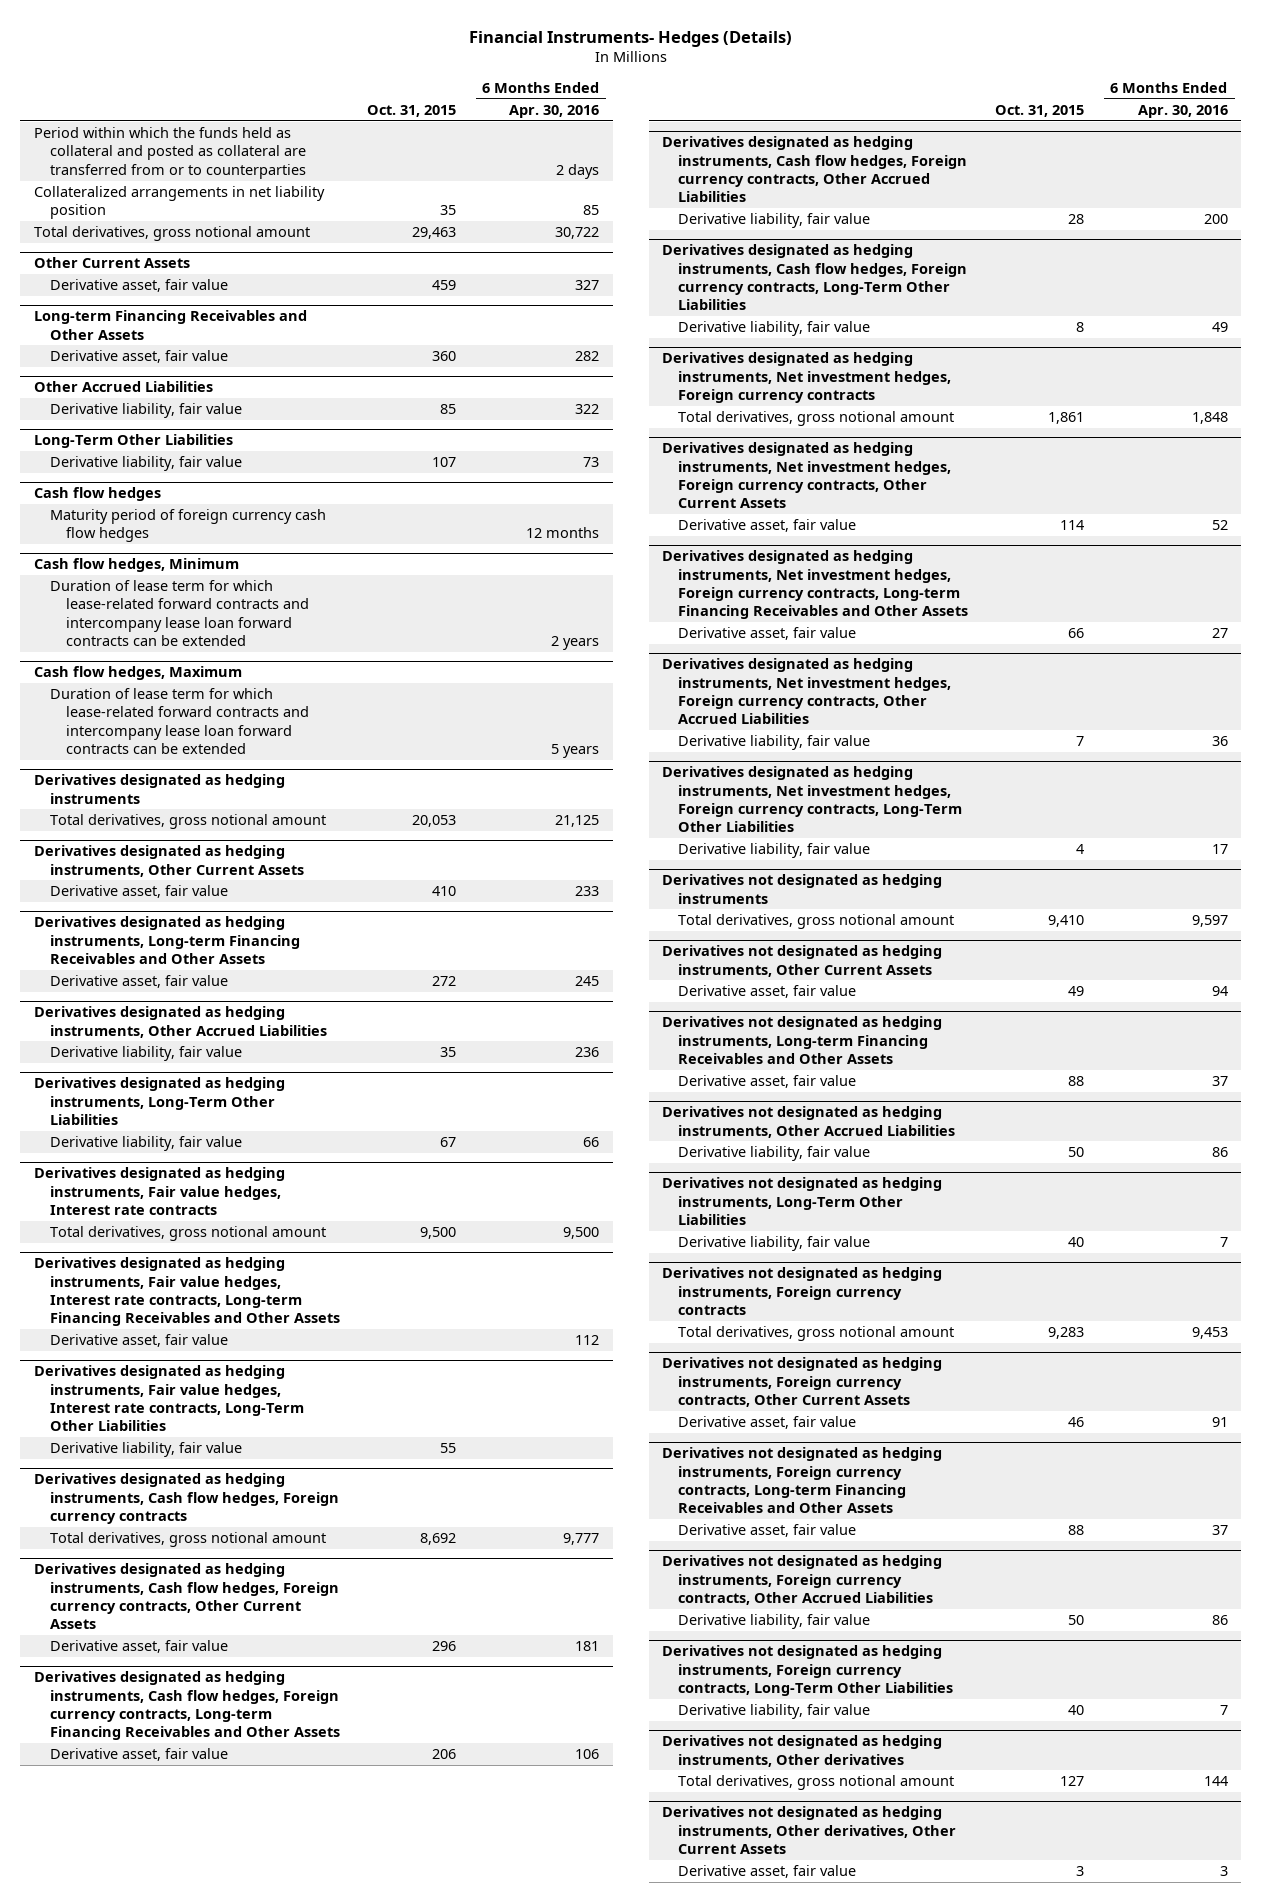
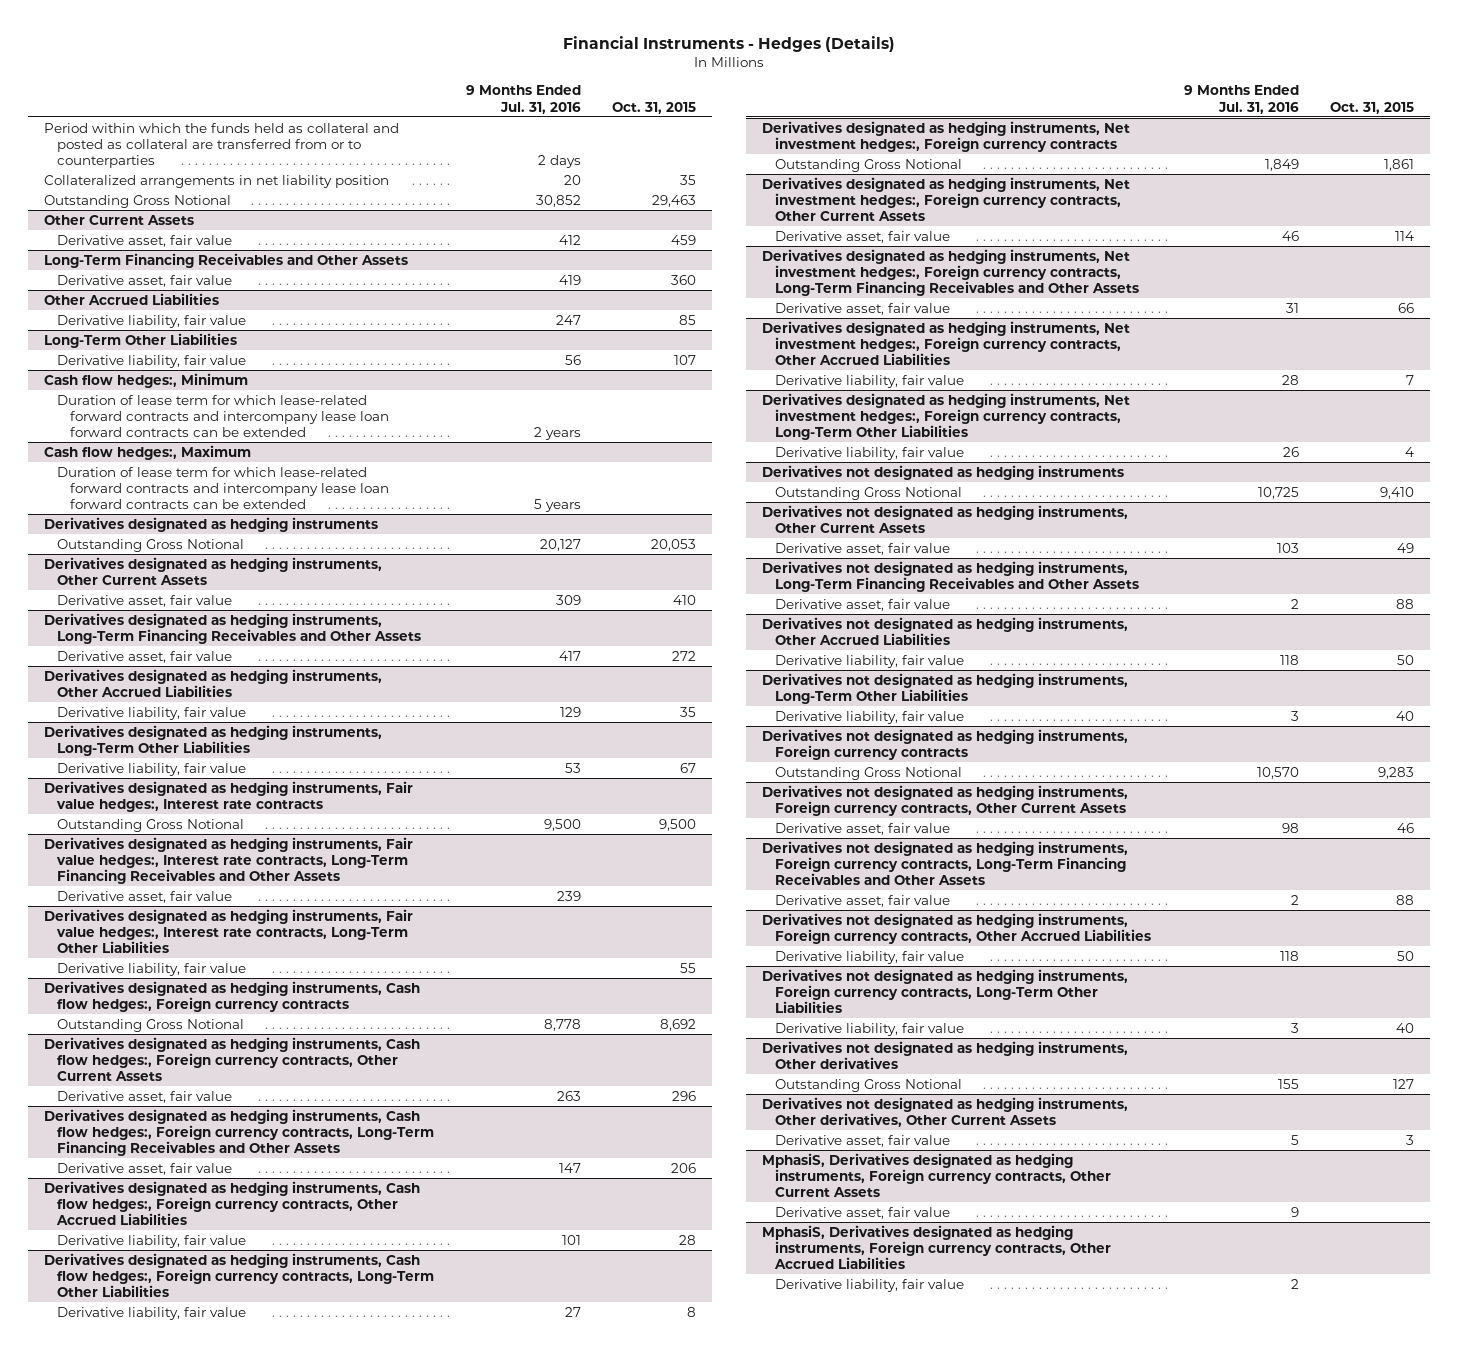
- Financial Instruments- Hedges (Details)
+ Financial Instruments - Hedges (Details)
- | Oct. 31, 2015 | 6 Months Ended Apr. 30, 2016
+ | 9 Months Ended Jul. 31, 2016 | Oct. 31, 2015
- Total derivatives, gross notional amount | 29,463 | 30,722
+ Outstanding Gross Notional | 30,852 | 29,463
- Long-term Financing Receivables and Other Assets
+ Long-Term Financing Receivables and Other Assets
- Cash flow hedges
- Maturity period of foreign currency cash flow hedges | | 12 months
- Cash flow hedges, Minimum
+ Cash flow hedges:, Minimum
- Cash flow hedges, Maximum
+ Cash flow hedges:, Maximum
@ Derivatives designated as hedging instruments
- Total derivatives, gross notional amount | 20,053 | 21,125
+ Outstanding Gross Notional | 20,127 | 20,053
- Derivatives designated as hedging instruments, Long-term Financing Receivables and Other Assets
+ Derivatives designated as hedging instruments, Long-Term Financing Receivables and Other Assets
- Derivatives designated as hedging instruments, Fair value hedges, Interest rate contracts
- Total derivatives, gross notional amount | 9,500 | 9,500
- Derivatives designated as hedging instruments, Fair value hedges, Interest rate contracts, Long-term Financing Receivables and Other Assets
+ Derivatives designated as hedging instruments, Fair value hedges:, Interest rate contracts
+ Outstanding Gross Notional | 9,500 | 9,500
+ Derivatives designated as hedging instruments, Fair value hedges:, Interest rate contracts, Long-Term Financing Receivables and Other Assets
- Derivatives designated as hedging instruments, Fair value hedges, Interest rate contracts, Long-Term Other Liabilities
+ Derivatives designated as hedging instruments, Fair value hedges:, Interest rate contracts, Long-Term Other Liabilities
- Derivatives designated as hedging instruments, Cash flow hedges, Foreign currency contracts
- Total derivatives, gross notional amount | 8,692 | 9,777
- Derivatives designated as hedging instruments, Cash flow hedges, Foreign currency contracts, Other Current Assets
+ Derivatives designated as hedging instruments, Cash flow hedges:, Foreign currency contracts
+ Outstanding Gross Notional | 8,778 | 8,692
+ Derivatives designated as hedging instruments, Cash flow hedges:, Foreign currency contracts, Other Current Assets
- Derivatives designated as hedging instruments, Cash flow hedges, Foreign currency contracts, Long-term Financing Receivables and Other Assets
+ Derivatives designated as hedging instruments, Cash flow hedges:, Foreign currency contracts, Long-Term Financing Receivables and Other Assets
- Derivatives designated as hedging instruments, Cash flow hedges, Foreign currency contracts, Other Accrued Liabilities
+ Derivatives designated as hedging instruments, Cash flow hedges:, Foreign currency contracts, Other Accrued Liabilities
- Derivatives designated as hedging instruments, Cash flow hedges, Foreign currency contracts, Long-Term Other Liabilities
+ Derivatives designated as hedging instruments, Cash flow hedges:, Foreign currency contracts, Long-Term Other Liabilities
- Derivatives designated as hedging instruments, Net investment hedges, Foreign currency contracts
- Total derivatives, gross notional amount | 1,861 | 1,848
- Derivatives designated as hedging instruments, Net investment hedges, Foreign currency contracts, Other Current Assets
+ Derivatives designated as hedging instruments, Net investment hedges:, Foreign currency contracts
+ Outstanding Gross Notional | 1,849 | 1,861
+ Derivatives designated as hedging instruments, Net investment hedges:, Foreign currency contracts, Other Current Assets
- Derivatives designated as hedging instruments, Net investment hedges, Foreign currency contracts, Long-term Financing Receivables and Other Assets
+ Derivatives designated as hedging instruments, Net investment hedges:, Foreign currency contracts, Long-Term Financing Receivables and Other Assets
- Derivatives designated as hedging instruments, Net investment hedges, Foreign currency contracts, Other Accrued Liabilities
+ Derivatives designated as hedging instruments, Net investment hedges:, Foreign currency contracts, Other Accrued Liabilities
- Derivatives designated as hedging instruments, Net investment hedges, Foreign currency contracts, Long-Term Other Liabilities
+ Derivatives designated as hedging instruments, Net investment hedges:, Foreign currency contracts, Long-Term Other Liabilities
@ Derivatives not designated as hedging instruments
- Total derivatives, gross notional amount | 9,410 | 9,597
+ Outstanding Gross Notional | 10,725 | 9,410
- Derivatives not designated as hedging instruments, Long-term Financing Receivables and Other Assets
+ Derivatives not designated as hedging instruments, Long-Term Financing Receivables and Other Assets
@ Derivatives not designated as hedging instruments, Foreign currency contracts
- Total derivatives, gross notional amount | 9,283 | 9,453
+ Outstanding Gross Notional | 10,570 | 9,283
- Derivatives not designated as hedging instruments, Foreign currency contracts, Long-term Financing Receivables and Other Assets
+ Derivatives not designated as hedging instruments, Foreign currency contracts, Long-Term Financing Receivables and Other Assets
@ Derivatives not designated as hedging instruments, Other derivatives
- Total derivatives, gross notional amount | 127 | 144
+ Outstanding Gross Notional | 155 | 127
+ MphasiS, Derivatives designated as hedging instruments, Foreign currency contracts, Other Current Assets
+ Derivative asset, fair value | 9 |
+ MphasiS, Derivatives designated as hedging instruments, Foreign currency contracts, Other Accrued Liabilities
+ Derivative liability, fair value | 2 |

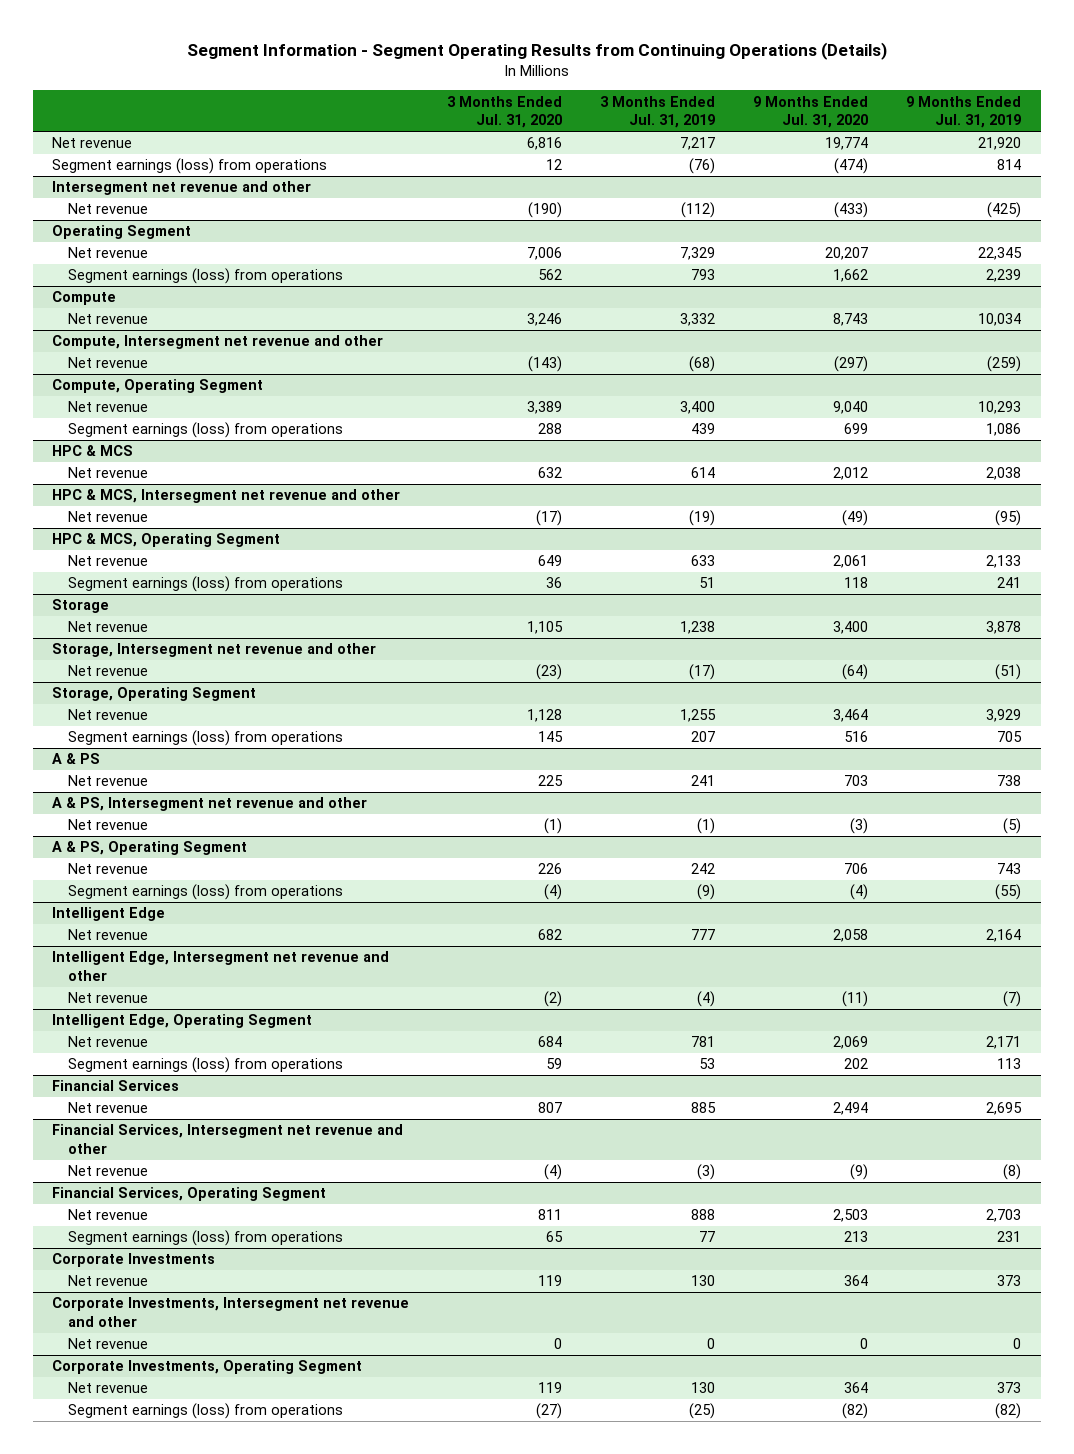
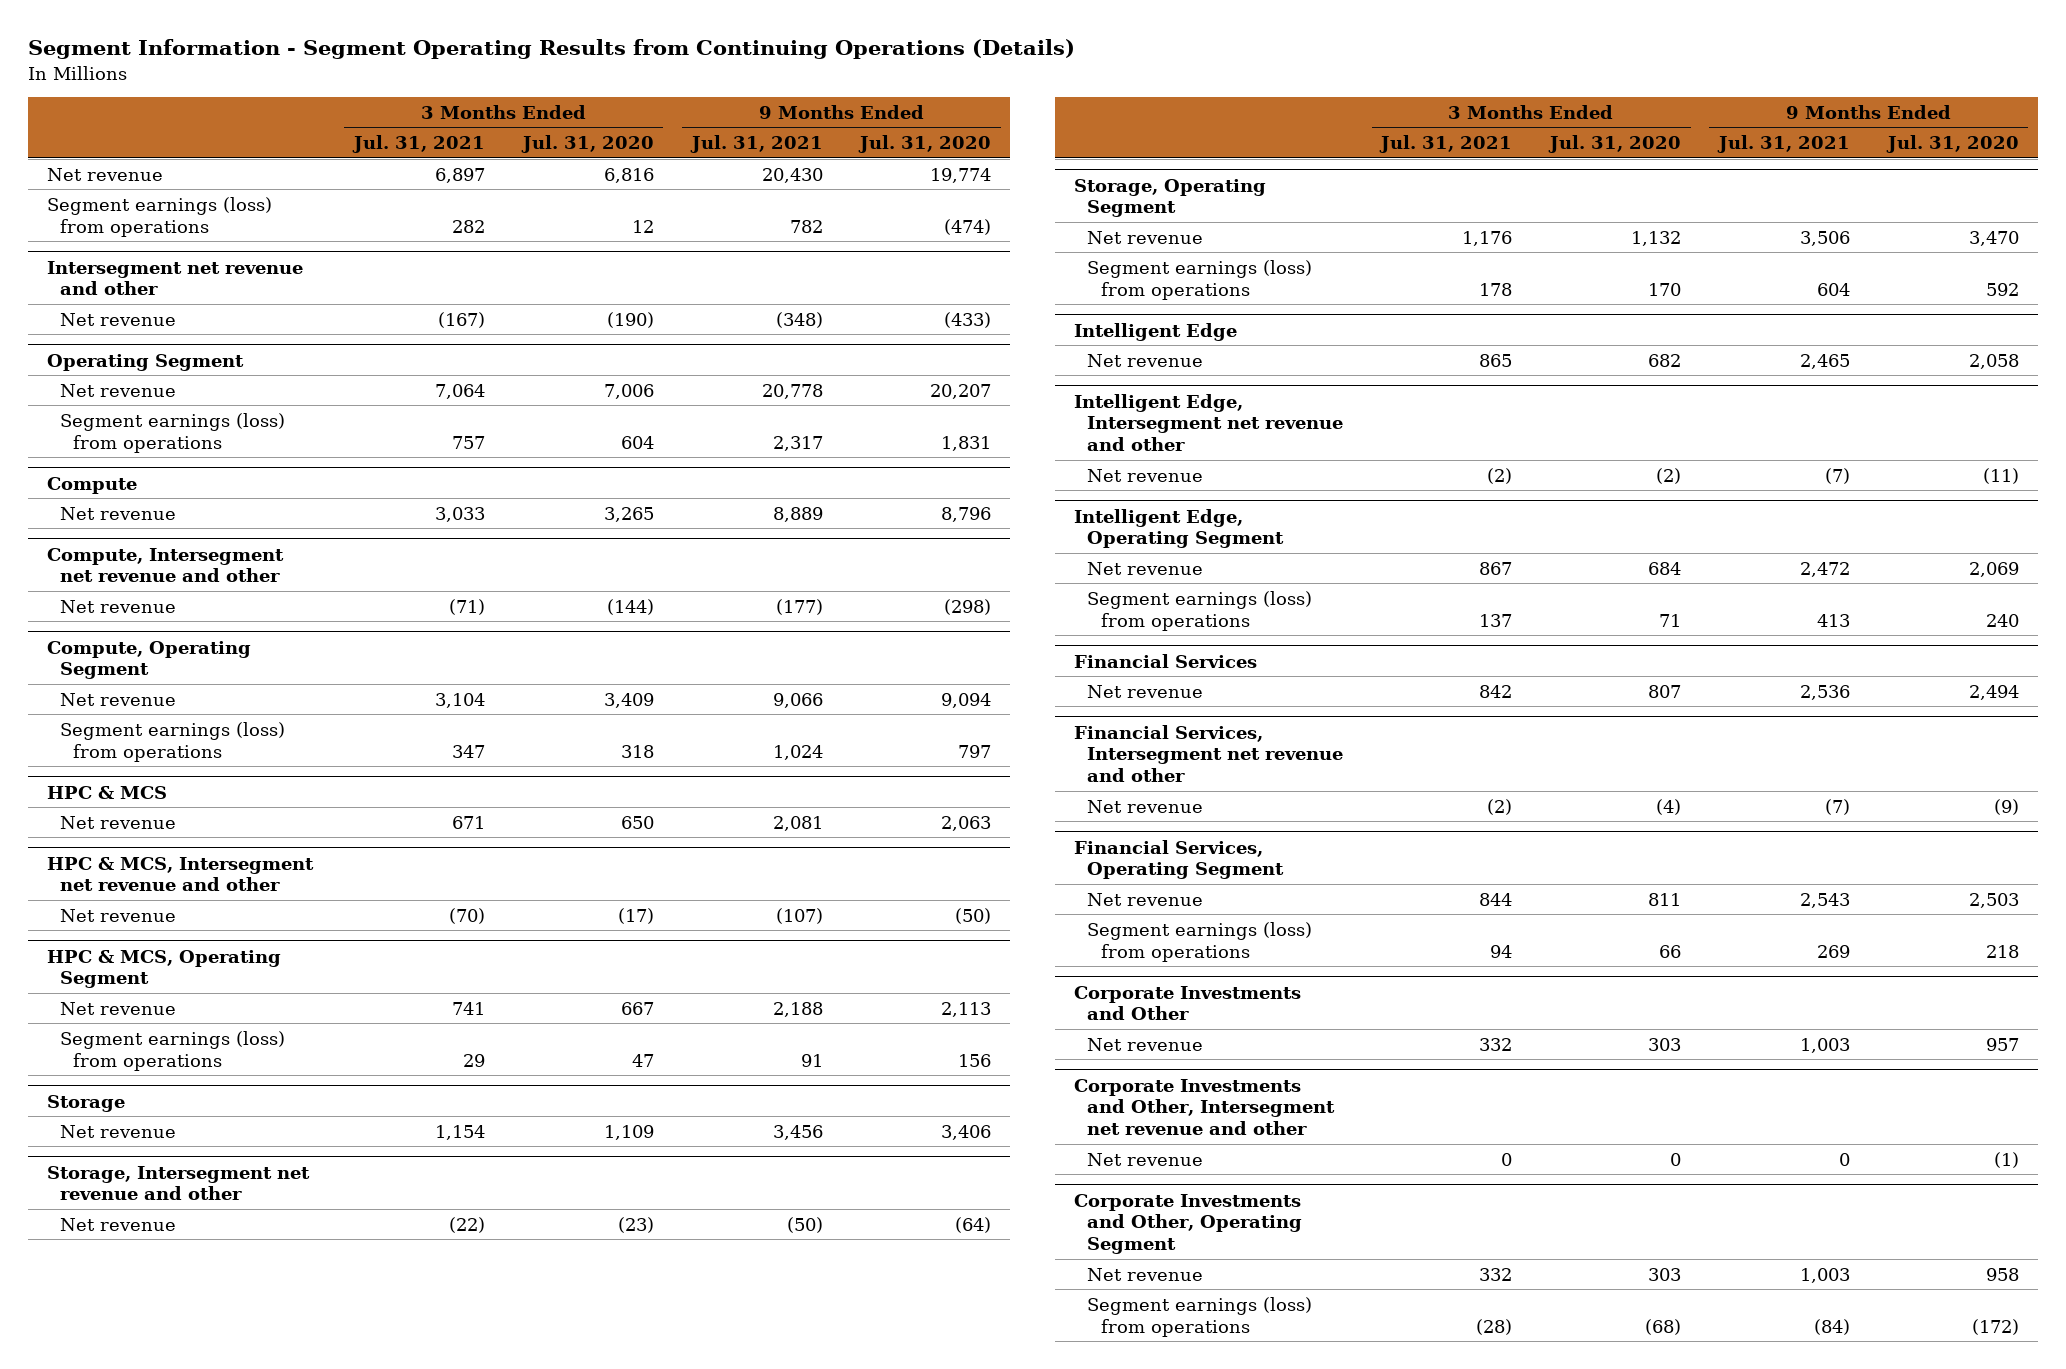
- | 3 Months Ended Jul. 31, 2020 | 3 Months Ended Jul. 31, 2019 | 9 Months Ended Jul. 31, 2020 | 9 Months Ended Jul. 31, 2019
+ | 3 Months Ended Jul. 31, 2021 | 3 Months Ended Jul. 31, 2020 | 9 Months Ended Jul. 31, 2021 | 9 Months Ended Jul. 31, 2020
@ Operating Segment
- Segment earnings (loss) from operations | 562 | 793 | 1,662 | 2,239
+ Segment earnings (loss) from operations | 757 | 604 | 2,317 | 1,831
@ Compute
- Net revenue | 3,246 | 3,332 | 8,743 | 10,034
+ Net revenue | 3,033 | 3,265 | 8,889 | 8,796
@ Compute, Intersegment net revenue and other
- Net revenue | (143) | (68) | (297) | (259)
+ Net revenue | (71) | (144) | (177) | (298)
@ Compute, Operating Segment
- Net revenue | 3,389 | 3,400 | 9,040 | 10,293
- Segment earnings (loss) from operations | 288 | 439 | 699 | 1,086
+ Net revenue | 3,104 | 3,409 | 9,066 | 9,094
+ Segment earnings (loss) from operations | 347 | 318 | 1,024 | 797
@ HPC & MCS
- Net revenue | 632 | 614 | 2,012 | 2,038
+ Net revenue | 671 | 650 | 2,081 | 2,063
@ HPC & MCS, Intersegment net revenue and other
- Net revenue | (17) | (19) | (49) | (95)
+ Net revenue | (70) | (17) | (107) | (50)
@ HPC & MCS, Operating Segment
- Net revenue | 649 | 633 | 2,061 | 2,133
- Segment earnings (loss) from operations | 36 | 51 | 118 | 241
+ Net revenue | 741 | 667 | 2,188 | 2,113
+ Segment earnings (loss) from operations | 29 | 47 | 91 | 156
@ Storage
- Net revenue | 1,105 | 1,238 | 3,400 | 3,878
+ Net revenue | 1,154 | 1,109 | 3,456 | 3,406
@ Storage, Operating Segment
- Net revenue | 1,128 | 1,255 | 3,464 | 3,929
- Segment earnings (loss) from operations | 145 | 207 | 516 | 705
- A & PS
- Net revenue | 225 | 241 | 703 | 738
- A & PS, Intersegment net revenue and other
- Net revenue | (1) | (1) | (3) | (5)
- A & PS, Operating Segment
- Net revenue | 226 | 242 | 706 | 743
- Segment earnings (loss) from operations | (4) | (9) | (4) | (55)
@ Storage, Operating Segment
+ Net revenue | 1,176 | 1,132 | 3,506 | 3,470
+ Segment earnings (loss) from operations | 178 | 170 | 604 | 592
@ Intelligent Edge, Operating Segment
- Segment earnings (loss) from operations | 59 | 53 | 202 | 113
+ Segment earnings (loss) from operations | 137 | 71 | 413 | 240
@ Financial Services, Operating Segment
- Segment earnings (loss) from operations | 65 | 77 | 213 | 231
- Corporate Investments
- Net revenue | 119 | 130 | 364 | 373
- Corporate Investments, Intersegment net revenue and other
- Net revenue | 0 | 0 | 0 | 0
- Corporate Investments, Operating Segment
- Net revenue | 119 | 130 | 364 | 373
- Segment earnings (loss) from operations | (27) | (25) | (82) | (82)
@ Financial Services, Operating Segment
+ Segment earnings (loss) from operations | 94 | 66 | 269 | 218
+ Corporate Investments and Other
+ Net revenue | 332 | 303 | 1,003 | 957
+ Corporate Investments and Other, Intersegment net revenue and other
+ Net revenue | 0 | 0 | 0 | (1)
+ Corporate Investments and Other, Operating Segment
+ Net revenue | 332 | 303 | 1,003 | 958
+ Segment earnings (loss) from operations | (28) | (68) | (84) | (172)

